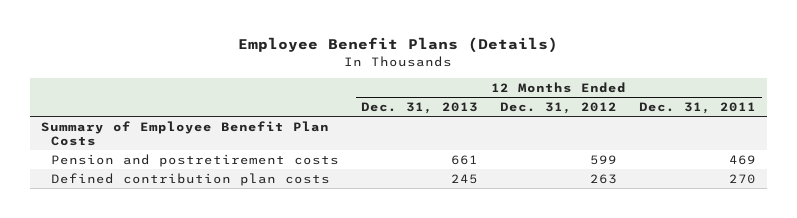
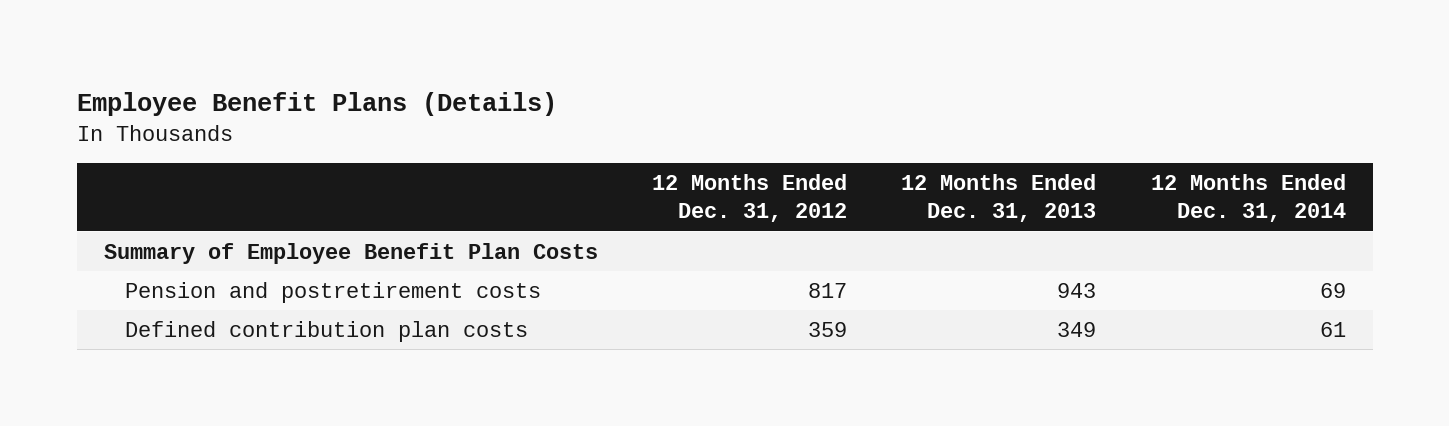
- | 12 Months Ended Dec. 31, 2013 | 12 Months Ended Dec. 31, 2012 | 12 Months Ended Dec. 31, 2011
+ | 12 Months Ended Dec. 31, 2012 | 12 Months Ended Dec. 31, 2013 | 12 Months Ended Dec. 31, 2014
- Pension and postretirement costs | 661 | 599 | 469
- Defined contribution plan costs | 245 | 263 | 270
+ Pension and postretirement costs | 817 | 943 | 69
+ Defined contribution plan costs | 359 | 349 | 61

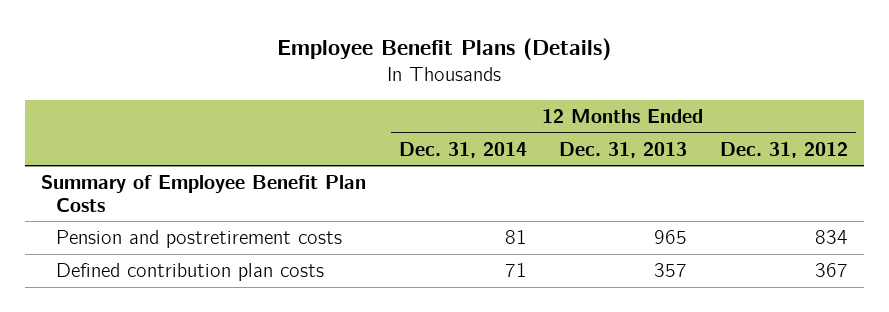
- | 12 Months Ended Dec. 31, 2012 | 12 Months Ended Dec. 31, 2013 | 12 Months Ended Dec. 31, 2014
+ | 12 Months Ended Dec. 31, 2014 | 12 Months Ended Dec. 31, 2013 | 12 Months Ended Dec. 31, 2012
- Pension and postretirement costs | 817 | 943 | 69
- Defined contribution plan costs | 359 | 349 | 61
+ Pension and postretirement costs | 81 | 965 | 834
+ Defined contribution plan costs | 71 | 357 | 367

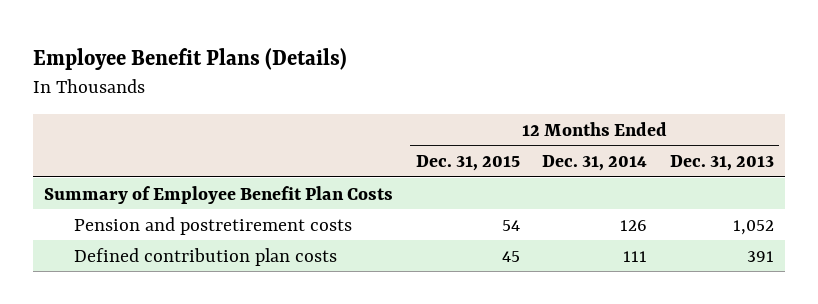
- | 12 Months Ended Dec. 31, 2014 | 12 Months Ended Dec. 31, 2013 | 12 Months Ended Dec. 31, 2012
+ | 12 Months Ended Dec. 31, 2015 | 12 Months Ended Dec. 31, 2014 | 12 Months Ended Dec. 31, 2013
- Pension and postretirement costs | 81 | 965 | 834
- Defined contribution plan costs | 71 | 357 | 367
+ Pension and postretirement costs | 54 | 126 | 1,052
+ Defined contribution plan costs | 45 | 111 | 391

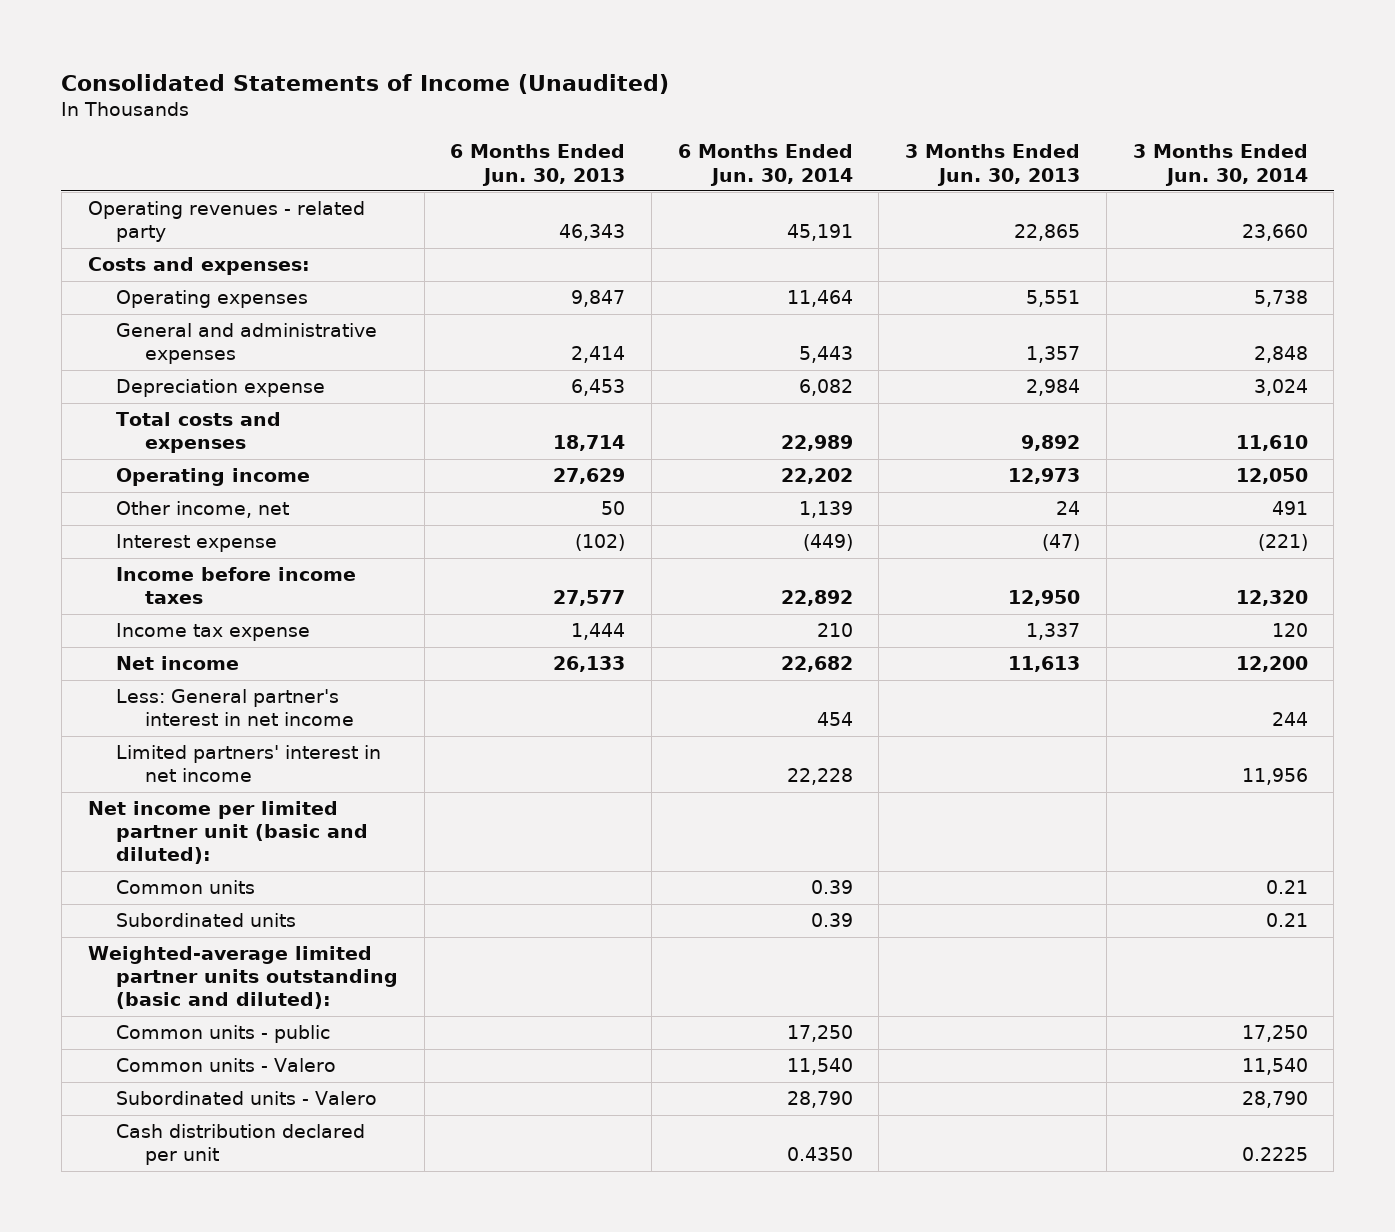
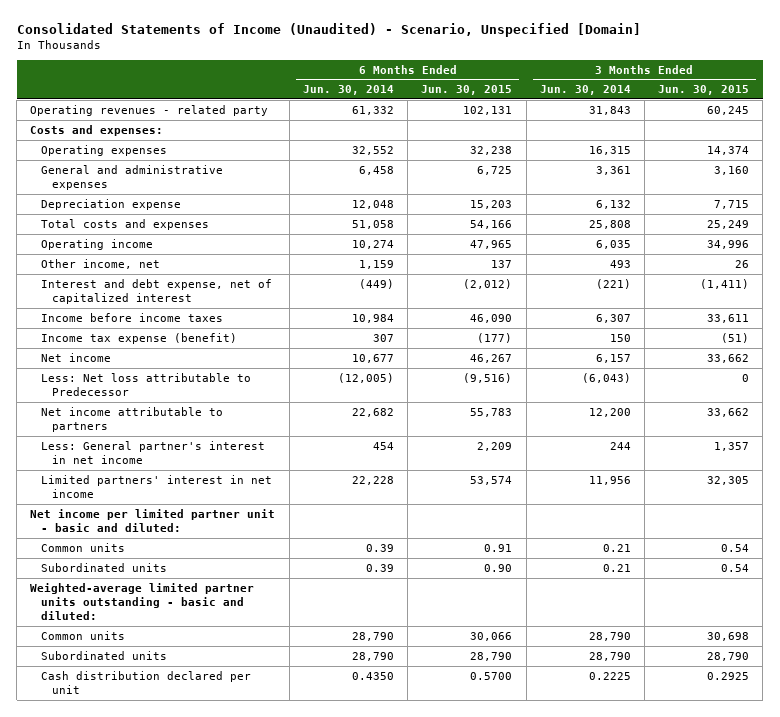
- Consolidated Statements of Income (Unaudited)
+ Consolidated Statements of Income (Unaudited) - Scenario, Unspecified [Domain]
- | 6 Months Ended Jun. 30, 2013 | 6 Months Ended Jun. 30, 2014 | 3 Months Ended Jun. 30, 2013 | 3 Months Ended Jun. 30, 2014
+ | 6 Months Ended Jun. 30, 2014 | 6 Months Ended Jun. 30, 2015 | 3 Months Ended Jun. 30, 2014 | 3 Months Ended Jun. 30, 2015
- Operating revenues - related party | 46,343 | 45,191 | 22,865 | 23,660
+ Operating revenues - related party | 61,332 | 102,131 | 31,843 | 60,245
- Operating expenses | 9,847 | 11,464 | 5,551 | 5,738
- General and administrative expenses | 2,414 | 5,443 | 1,357 | 2,848
- Depreciation expense | 6,453 | 6,082 | 2,984 | 3,024
- Total costs and expenses | 18,714 | 22,989 | 9,892 | 11,610
- Operating income | 27,629 | 22,202 | 12,973 | 12,050
- Other income, net | 50 | 1,139 | 24 | 491
- Interest expense | (102) | (449) | (47) | (221)
- Income before income taxes | 27,577 | 22,892 | 12,950 | 12,320
- Income tax expense | 1,444 | 210 | 1,337 | 120
- Net income | 26,133 | 22,682 | 11,613 | 12,200
+ Operating expenses | 32,552 | 32,238 | 16,315 | 14,374
+ General and administrative expenses | 6,458 | 6,725 | 3,361 | 3,160
+ Depreciation expense | 12,048 | 15,203 | 6,132 | 7,715
+ Total costs and expenses | 51,058 | 54,166 | 25,808 | 25,249
+ Operating income | 10,274 | 47,965 | 6,035 | 34,996
+ Other income, net | 1,159 | 137 | 493 | 26
+ Interest and debt expense, net of capitalized interest | (449) | (2,012) | (221) | (1,411)
+ Income before income taxes | 10,984 | 46,090 | 6,307 | 33,611
+ Income tax expense (benefit) | 307 | (177) | 150 | (51)
+ Net income | 10,677 | 46,267 | 6,157 | 33,662
+ Less: Net loss attributable to Predecessor | (12,005) | (9,516) | (6,043) | 0
+ Net income attributable to partners | 22,682 | 55,783 | 12,200 | 33,662
- Net income per limited partner unit (basic and diluted):
+ Net income per limited partner unit - basic and diluted:
- Weighted-average limited partner units outstanding (basic and diluted):
- Common units - public | | 17,250 | | 17,250
- Common units - Valero | | 11,540 | | 11,540
- Subordinated units - Valero | | 28,790 | | 28,790
+ Weighted-average limited partner units outstanding - basic and diluted:
+ Common units | 28,790 | 30,066 | 28,790 | 30,698
+ Subordinated units | 28,790 | 28,790 | 28,790 | 28,790

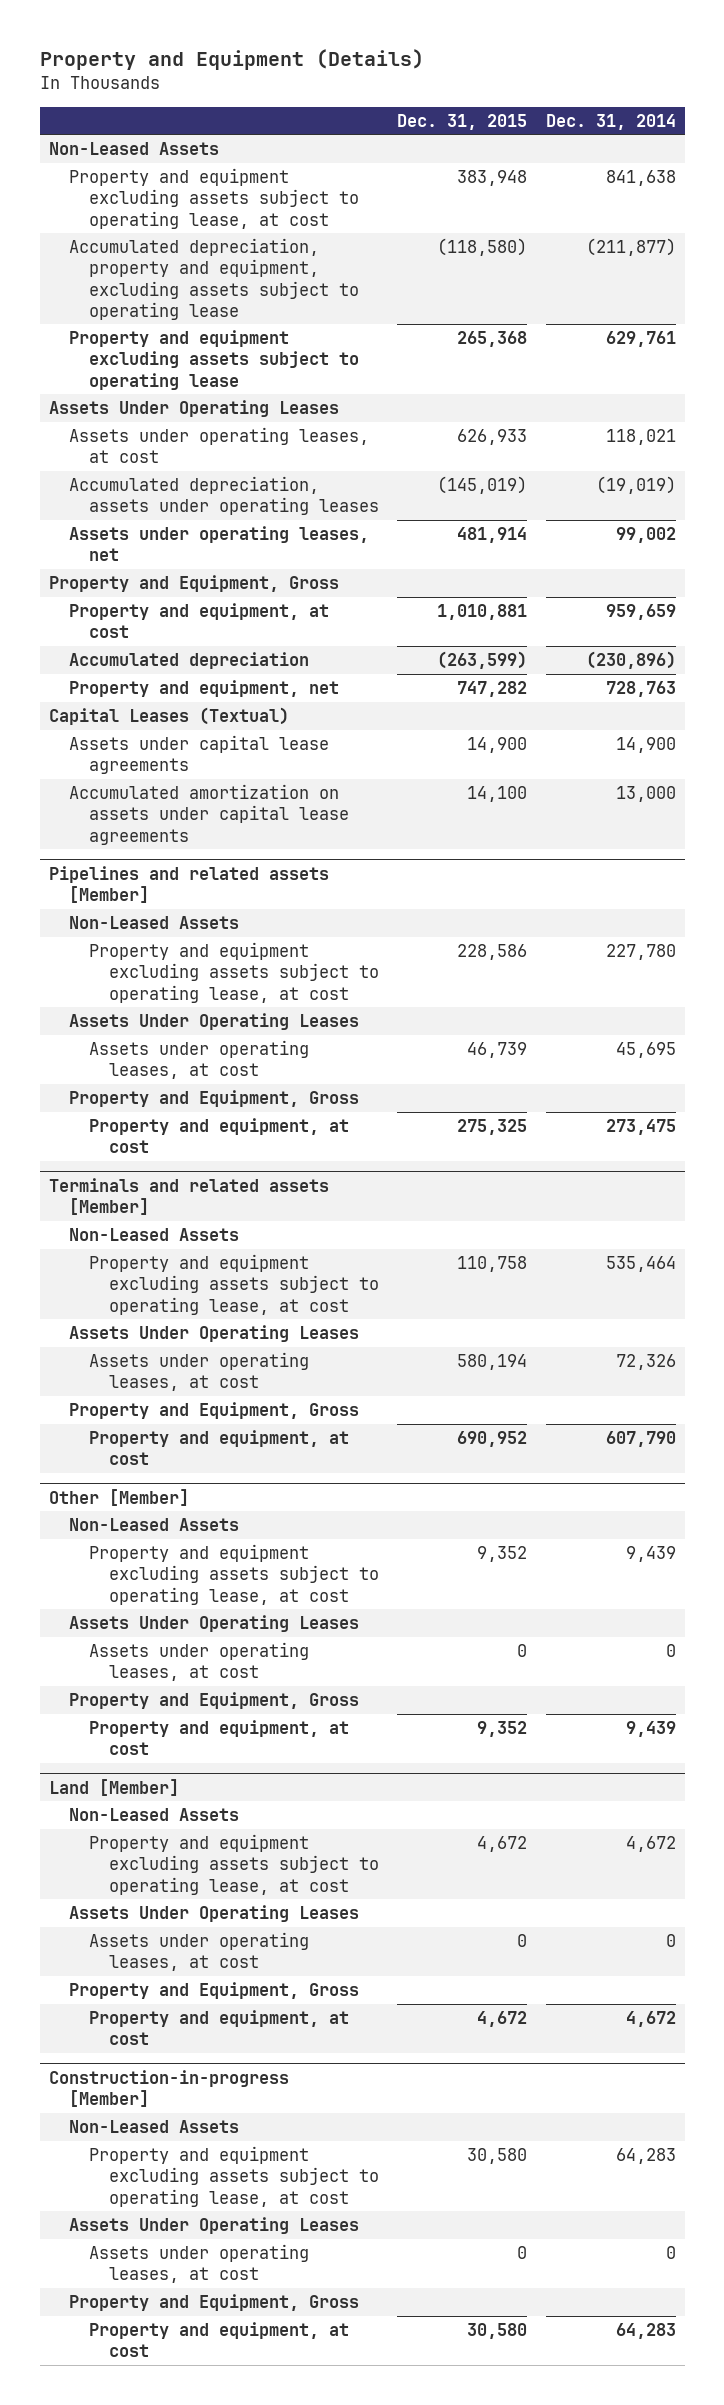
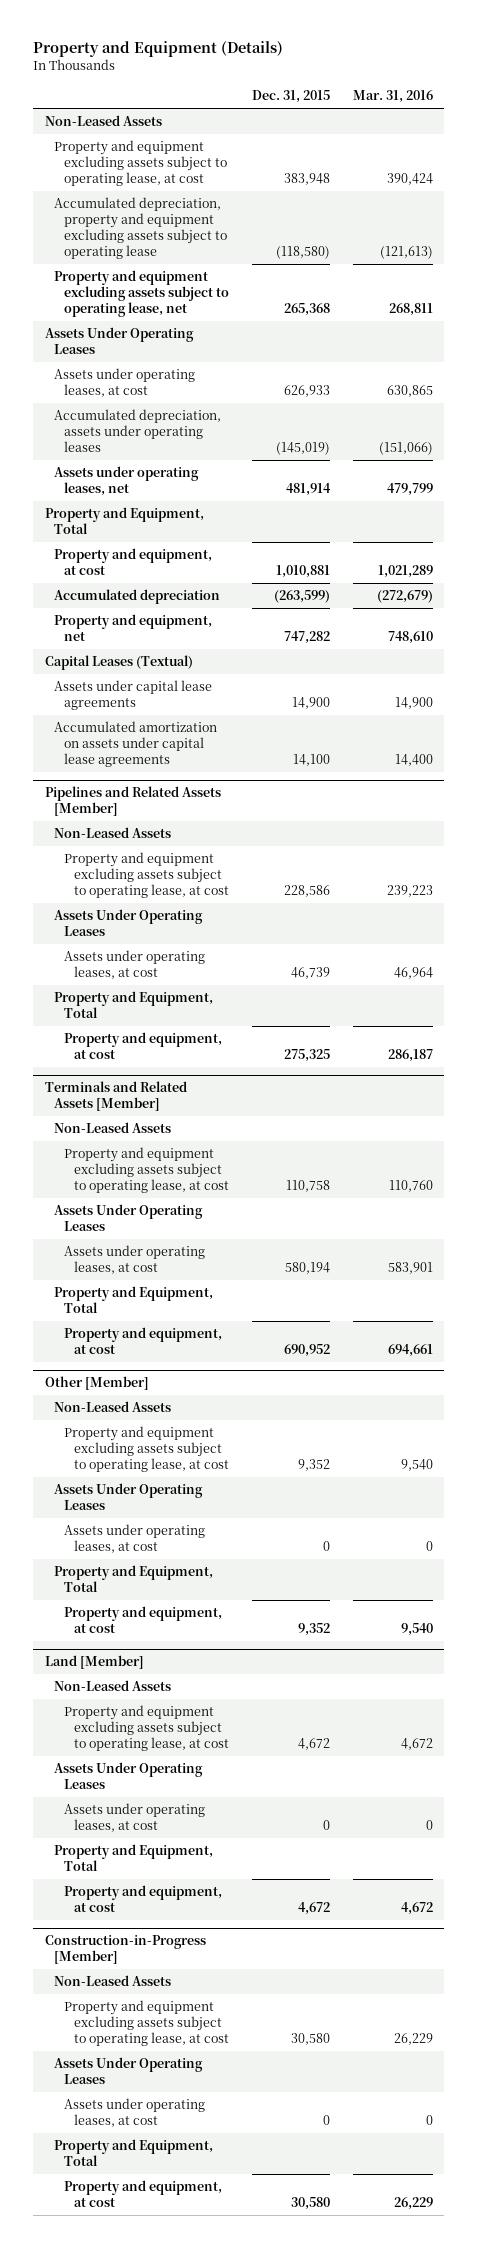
- | Dec. 31, 2015 | Dec. 31, 2014
+ | Dec. 31, 2015 | Mar. 31, 2016
- Accumulated depreciation, property and equipment, excluding assets subject to operating lease | (118,580) | (211,877)
- Property and equipment excluding assets subject to operating lease | 265,368 | 629,761
+ Accumulated depreciation, property and equipment excluding assets subject to operating lease | (118,580) | (121,613)
+ Property and equipment excluding assets subject to operating lease, net | 265,368 | 268,811
- Property and Equipment, Gross
+ Property and Equipment, Total
- Pipelines and related assets [Member]
+ Pipelines and Related Assets [Member]
- Property and Equipment, Gross
+ Property and Equipment, Total
- Terminals and related assets [Member]
+ Terminals and Related Assets [Member]
- Property and Equipment, Gross
+ Property and Equipment, Total
@ Other [Member]
- Property and Equipment, Gross
+ Property and Equipment, Total
@ Land [Member]
- Property and Equipment, Gross
+ Property and Equipment, Total
- Construction-in-progress [Member]
+ Construction-in-Progress [Member]
- Property and Equipment, Gross
+ Property and Equipment, Total

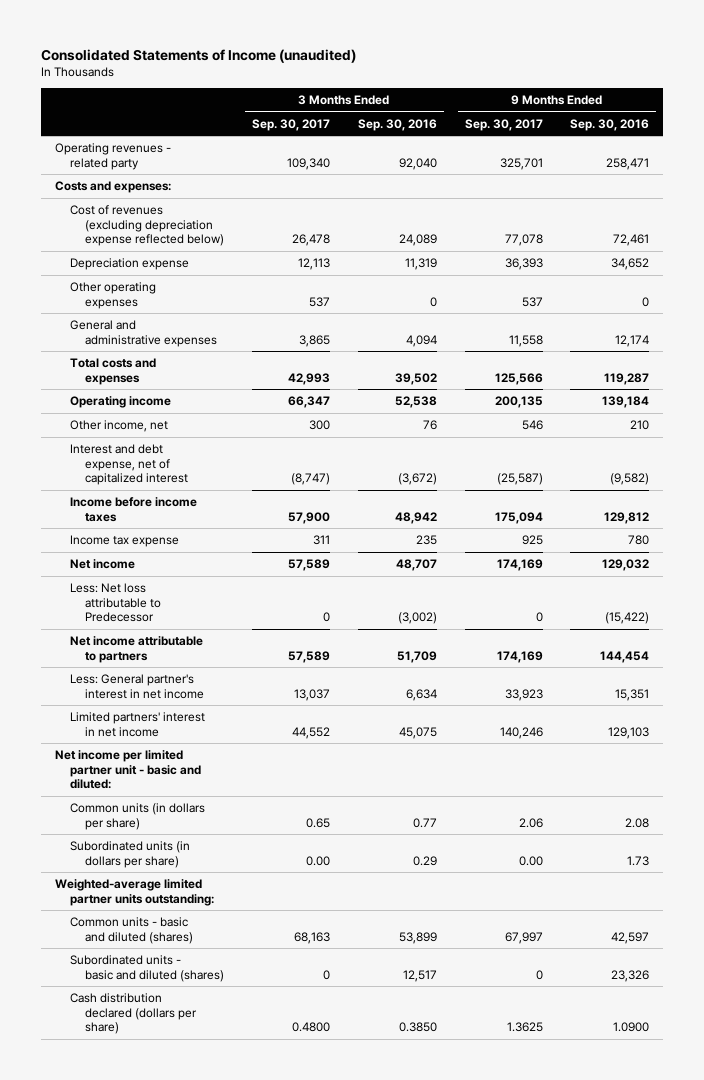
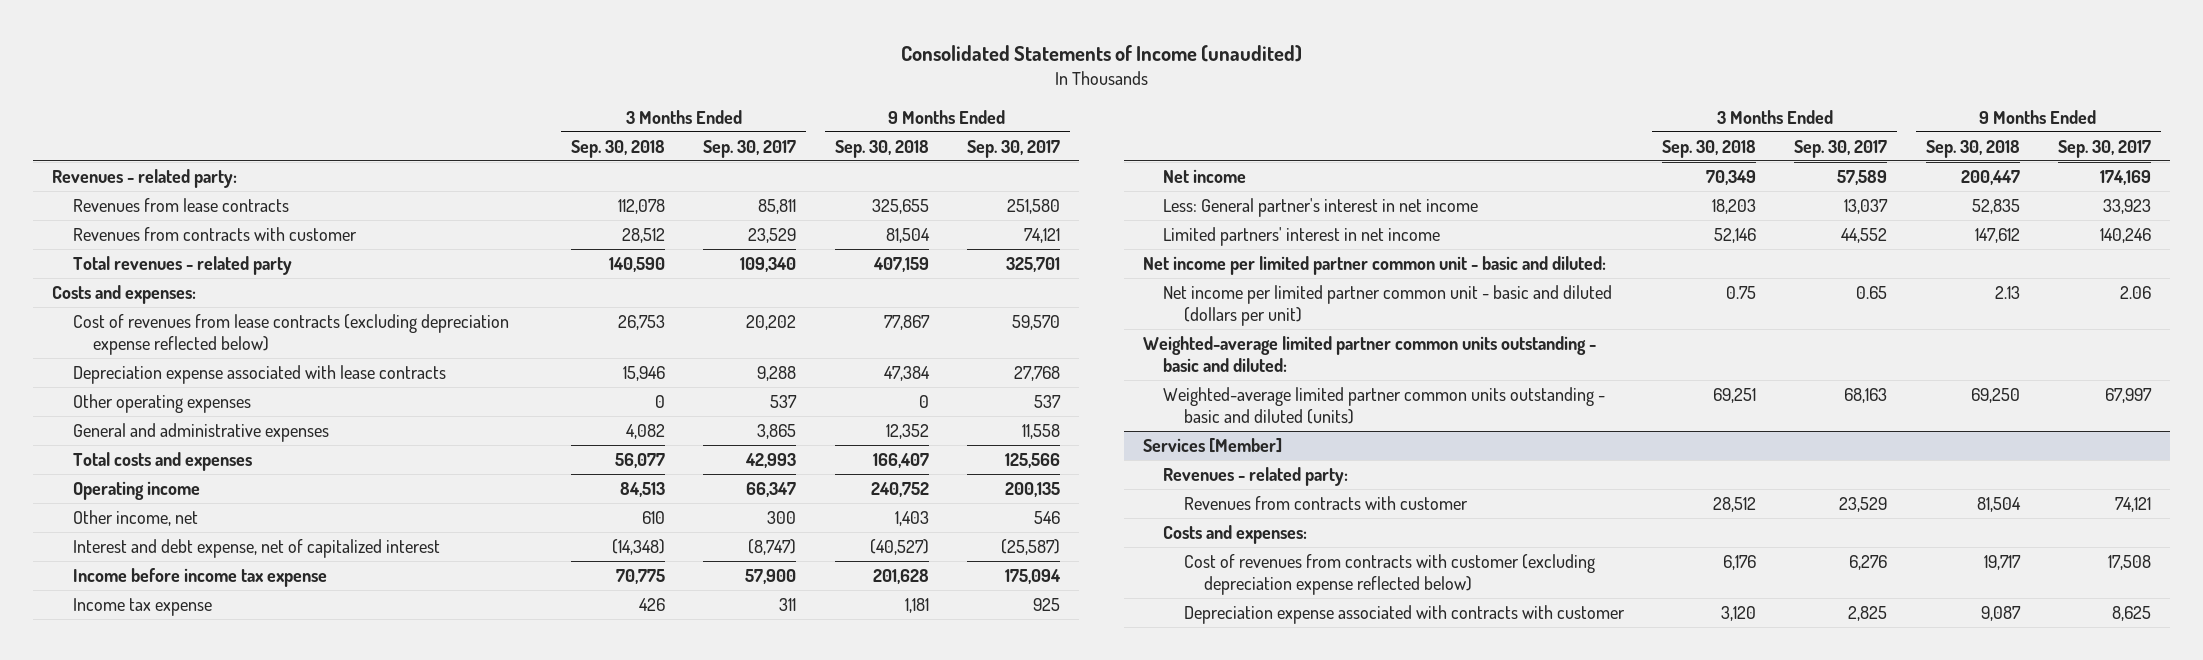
- | 3 Months Ended Sep. 30, 2017 | 3 Months Ended Sep. 30, 2016 | 9 Months Ended Sep. 30, 2017 | 9 Months Ended Sep. 30, 2016
+ | 3 Months Ended Sep. 30, 2018 | 3 Months Ended Sep. 30, 2017 | 9 Months Ended Sep. 30, 2018 | 9 Months Ended Sep. 30, 2017
- Operating revenues - related party | 109,340 | 92,040 | 325,701 | 258,471
+ Revenues - related party:
+ Revenues from lease contracts | 112,078 | 85,811 | 325,655 | 251,580
+ Revenues from contracts with customer | 28,512 | 23,529 | 81,504 | 74,121
+ Total revenues - related party | 140,590 | 109,340 | 407,159 | 325,701
- Cost of revenues (excluding depreciation expense reflected below) | 26,478 | 24,089 | 77,078 | 72,461
- Depreciation expense | 12,113 | 11,319 | 36,393 | 34,652
+ Cost of revenues from lease contracts (excluding depreciation expense reflected below) | 26,753 | 20,202 | 77,867 | 59,570
+ Depreciation expense associated with lease contracts | 15,946 | 9,288 | 47,384 | 27,768
- Income before income taxes | 57,900 | 48,942 | 175,094 | 129,812
+ Income before income tax expense | 70,775 | 57,900 | 201,628 | 175,094
- Less: Net loss attributable to Predecessor | 0 | (3,002) | 0 | (15,422)
- Net income attributable to partners | 57,589 | 51,709 | 174,169 | 144,454
- Net income per limited partner unit - basic and diluted:
- Common units (in dollars per share) | 0.65 | 0.77 | 2.06 | 2.08
- Subordinated units (in dollars per share) | 0.00 | 0.29 | 0.00 | 1.73
- Weighted-average limited partner units outstanding:
- Common units - basic and diluted (shares) | 68,163 | 53,899 | 67,997 | 42,597
- Subordinated units - basic and diluted (shares) | 0 | 12,517 | 0 | 23,326
- Cash distribution declared (dollars per share) | 0.4800 | 0.3850 | 1.3625 | 1.0900
+ Net income per limited partner common unit - basic and diluted:
+ Net income per limited partner common unit - basic and diluted (dollars per unit) | 0.75 | 0.65 | 2.13 | 2.06
+ Weighted-average limited partner common units outstanding - basic and diluted:
+ Weighted-average limited partner common units outstanding - basic and diluted (units) | 69,251 | 68,163 | 69,250 | 67,997
+ Services [Member]
+ Revenues - related party:
+ Revenues from contracts with customer | 28,512 | 23,529 | 81,504 | 74,121
+ Costs and expenses:
+ Cost of revenues from contracts with customer (excluding depreciation expense reflected below) | 6,176 | 6,276 | 19,717 | 17,508
+ Depreciation expense associated with contracts with customer | 3,120 | 2,825 | 9,087 | 8,625

